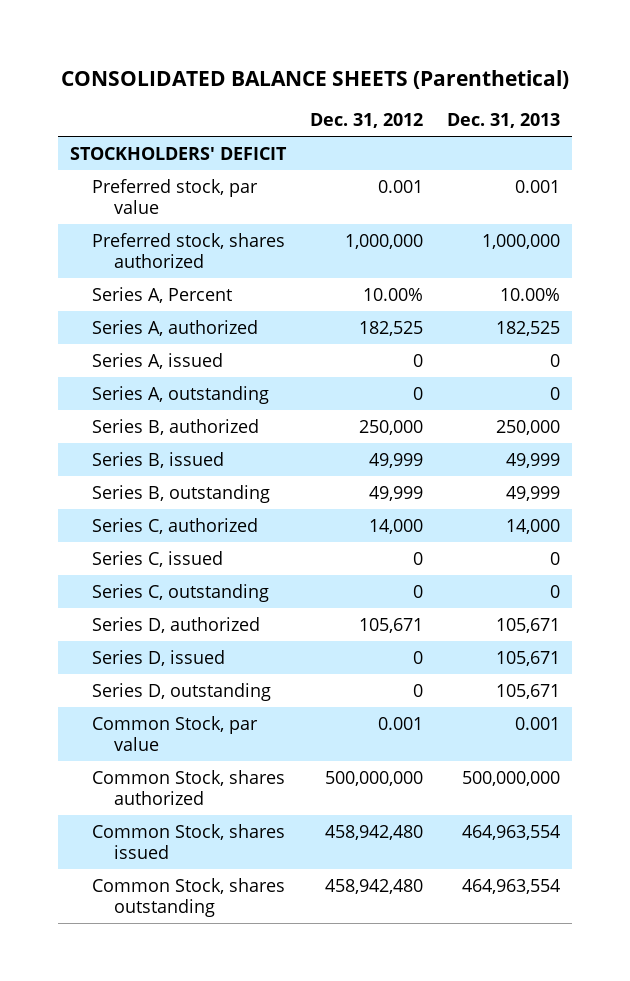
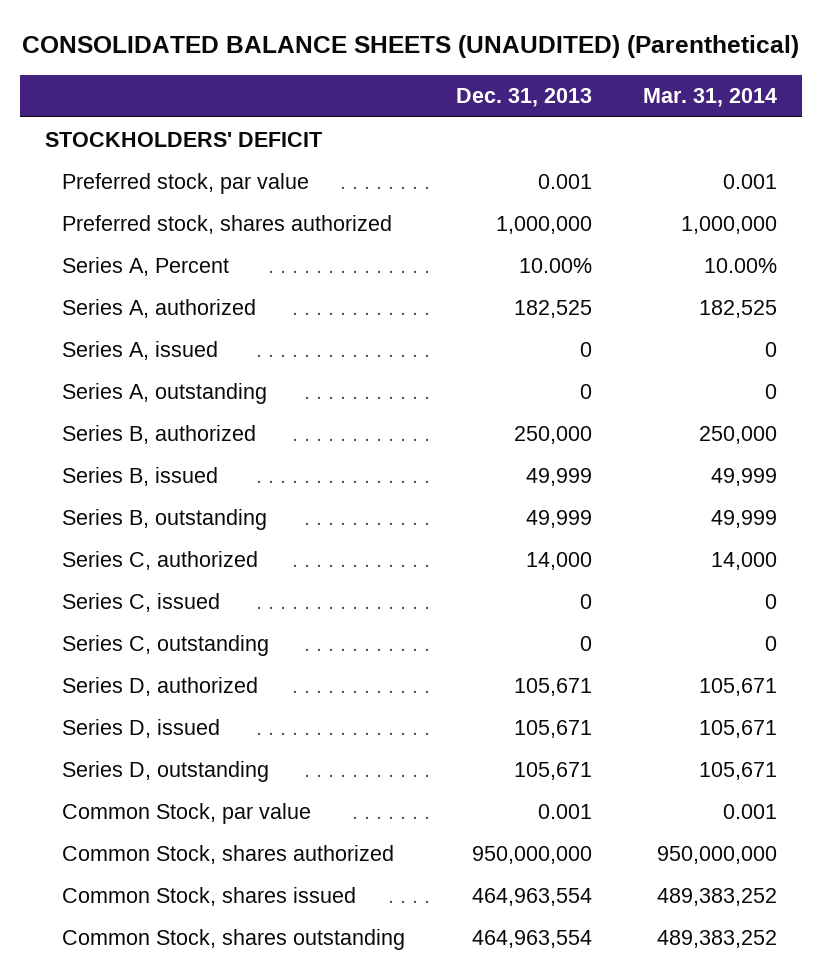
- CONSOLIDATED BALANCE SHEETS (Parenthetical)
+ CONSOLIDATED BALANCE SHEETS (UNAUDITED) (Parenthetical)
- | Dec. 31, 2012 | Dec. 31, 2013
+ | Dec. 31, 2013 | Mar. 31, 2014
- Common Stock, shares authorized | 500,000,000 | 500,000,000
+ Common Stock, shares authorized | 950,000,000 | 950,000,000

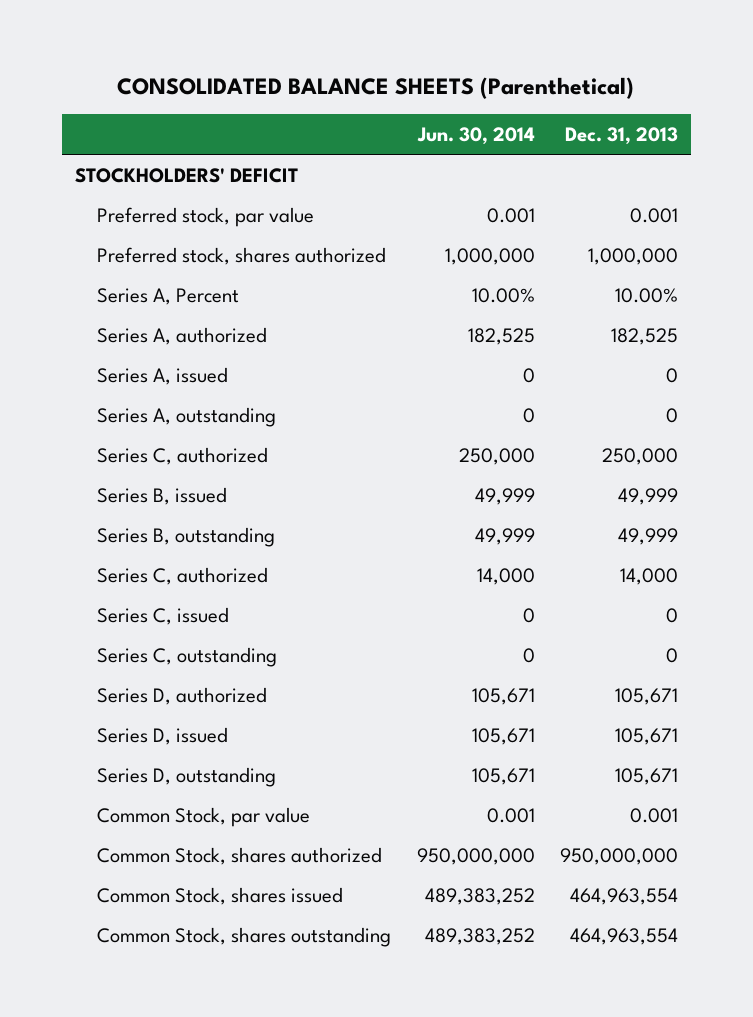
- CONSOLIDATED BALANCE SHEETS (UNAUDITED) (Parenthetical)
+ CONSOLIDATED BALANCE SHEETS (Parenthetical)
- | Dec. 31, 2013 | Mar. 31, 2014
+ | Jun. 30, 2014 | Dec. 31, 2013
- Series B, authorized | 250,000 | 250,000
+ Series C, authorized | 250,000 | 250,000

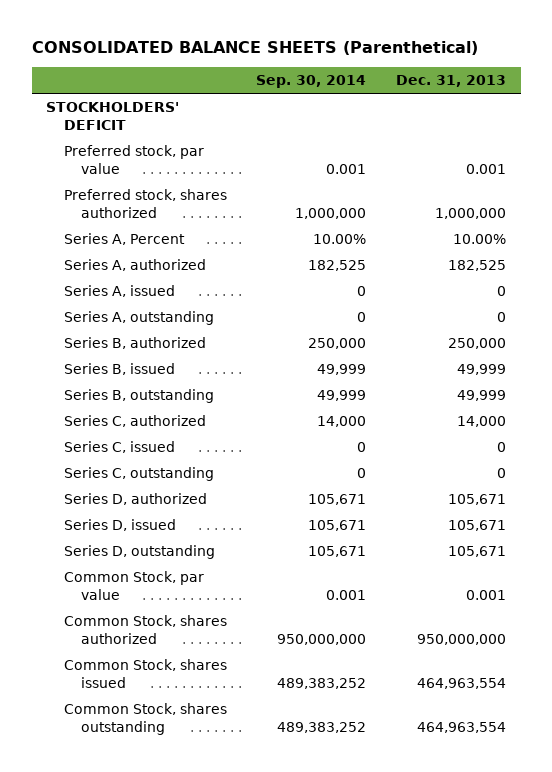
- | Jun. 30, 2014 | Dec. 31, 2013
+ | Sep. 30, 2014 | Dec. 31, 2013
- Series C, authorized | 250,000 | 250,000
+ Series B, authorized | 250,000 | 250,000

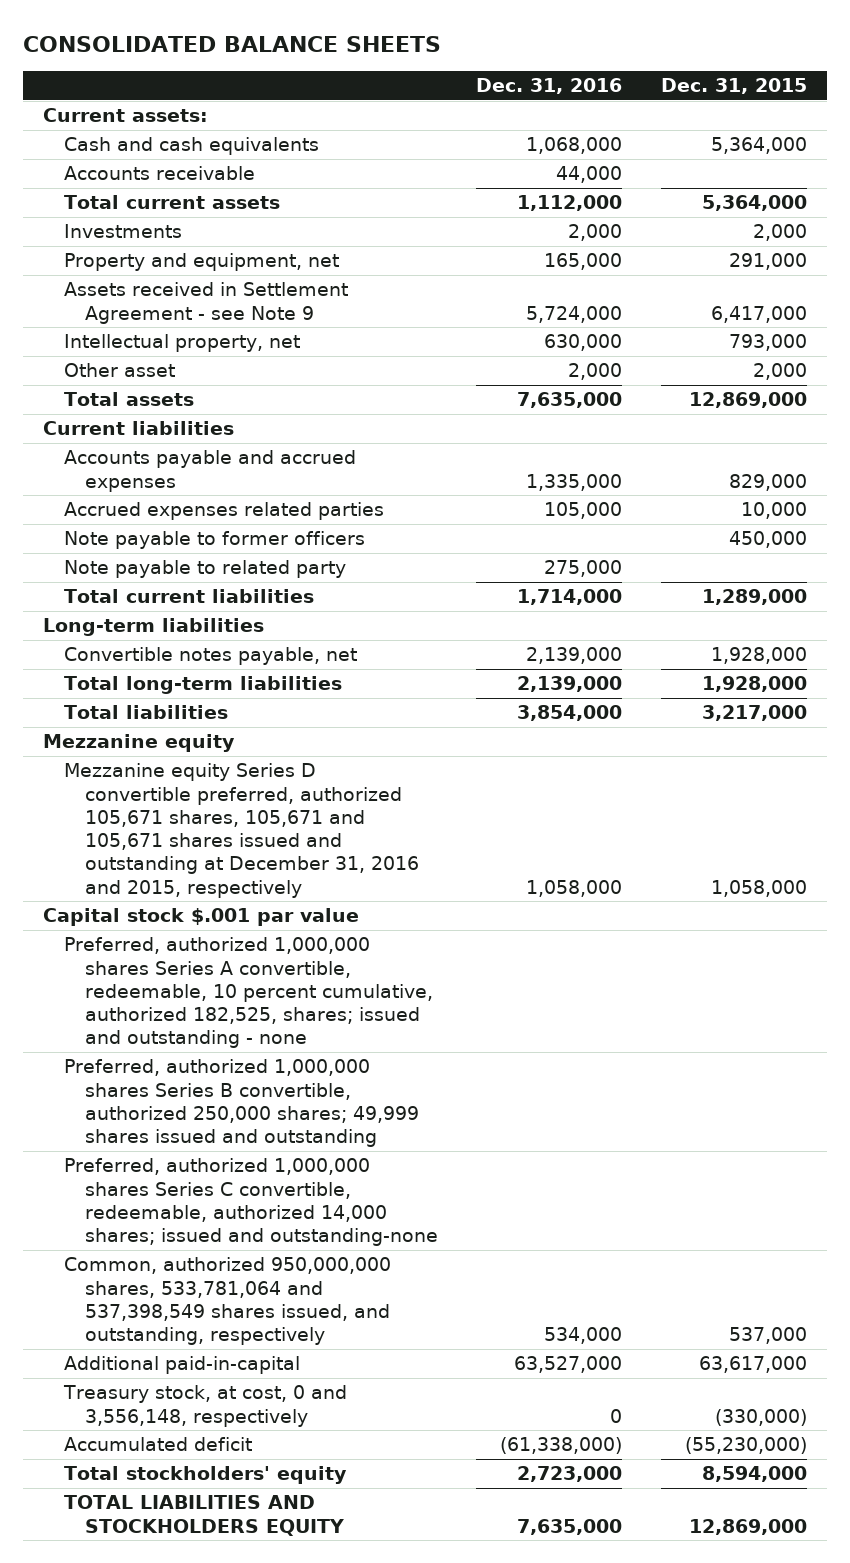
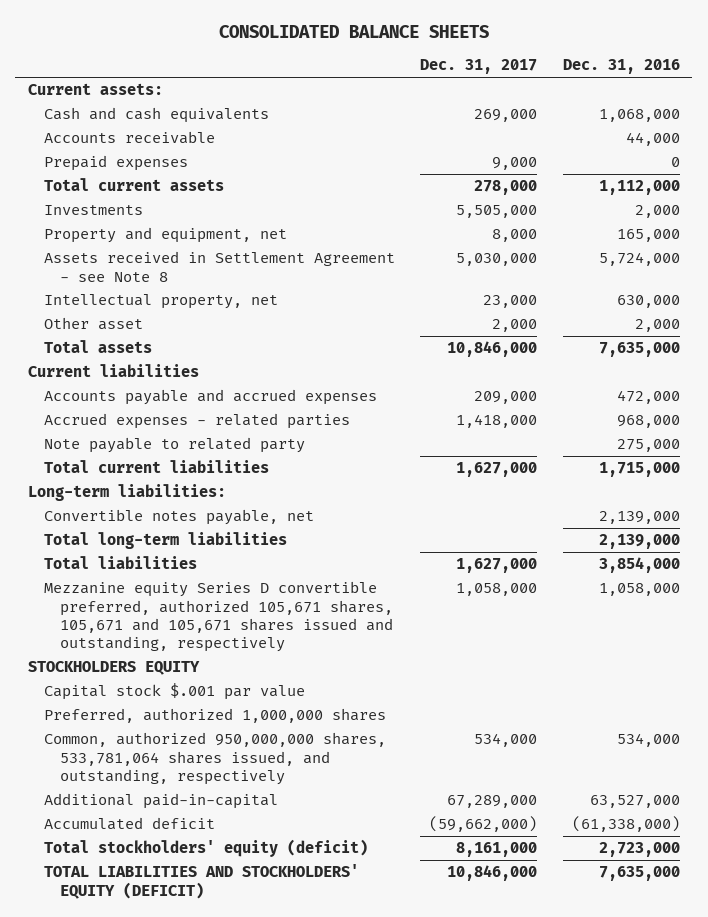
- | Dec. 31, 2016 | Dec. 31, 2015
+ | Dec. 31, 2017 | Dec. 31, 2016
+ Prepaid expenses | 9,000 | 0
- Assets received in Settlement Agreement - see Note 9 | 5,724,000 | 6,417,000
+ Assets received in Settlement Agreement - see Note 8 | 5,030,000 | 5,724,000
- Accounts payable and accrued expenses | 1,335,000 | 829,000
- Accrued expenses related parties | 105,000 | 10,000
- Note payable to former officers | | 450,000
+ Accounts payable and accrued expenses | 209,000 | 472,000
+ Accrued expenses - related parties | 1,418,000 | 968,000
- Total current liabilities | 1,714,000 | 1,289,000
- Long-term liabilities
+ Total current liabilities | 1,627,000 | 1,715,000
+ Long-term liabilities:
- Mezzanine equity
- Mezzanine equity Series D convertible preferred, authorized 105,671 shares, 105,671 and 105,671 shares issued and outstanding at December 31, 2016 and 2015, respectively | 1,058,000 | 1,058,000
+ Mezzanine equity Series D convertible preferred, authorized 105,671 shares, 105,671 and 105,671 shares issued and outstanding, respectively | 1,058,000 | 1,058,000
+ STOCKHOLDERS EQUITY
- Preferred, authorized 1,000,000 shares Series A convertible, redeemable, 10 percent cumulative, authorized 182,525, shares; issued and outstanding - none
- Preferred, authorized 1,000,000 shares Series B convertible, authorized 250,000 shares; 49,999 shares issued and outstanding
- Preferred, authorized 1,000,000 shares Series C convertible, redeemable, authorized 14,000 shares; issued and outstanding-none
- Common, authorized 950,000,000 shares, 533,781,064 and 537,398,549 shares issued, and outstanding, respectively | 534,000 | 537,000
+ Preferred, authorized 1,000,000 shares
+ Common, authorized 950,000,000 shares, 533,781,064 shares issued, and outstanding, respectively | 534,000 | 534,000
- Treasury stock, at cost, 0 and 3,556,148, respectively | 0 | (330,000)
- Total stockholders' equity | 2,723,000 | 8,594,000
- TOTAL LIABILITIES AND STOCKHOLDERS EQUITY | 7,635,000 | 12,869,000
+ Total stockholders' equity (deficit) | 8,161,000 | 2,723,000
+ TOTAL LIABILITIES AND STOCKHOLDERS' EQUITY (DEFICIT) | 10,846,000 | 7,635,000

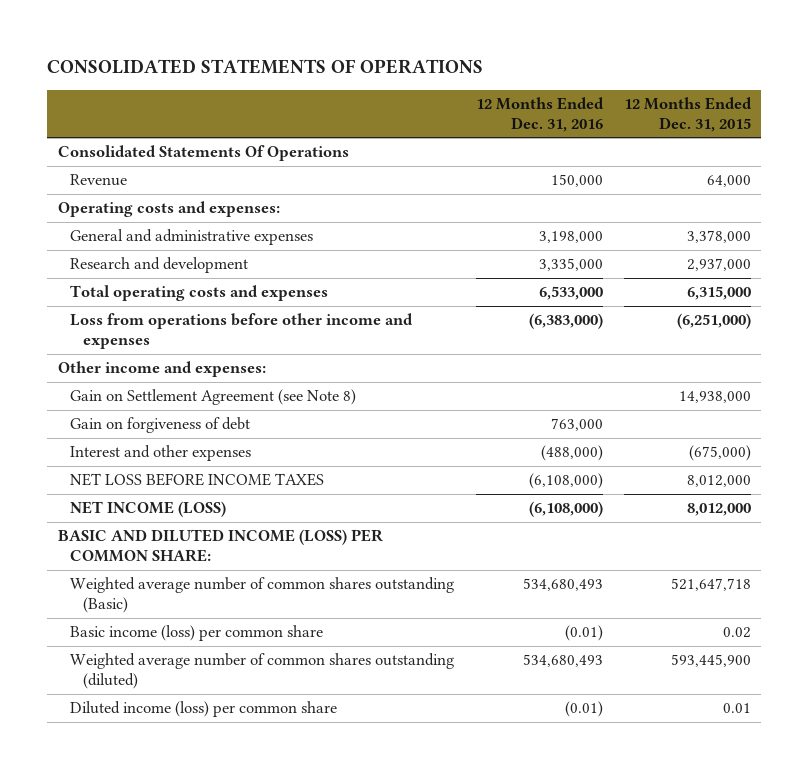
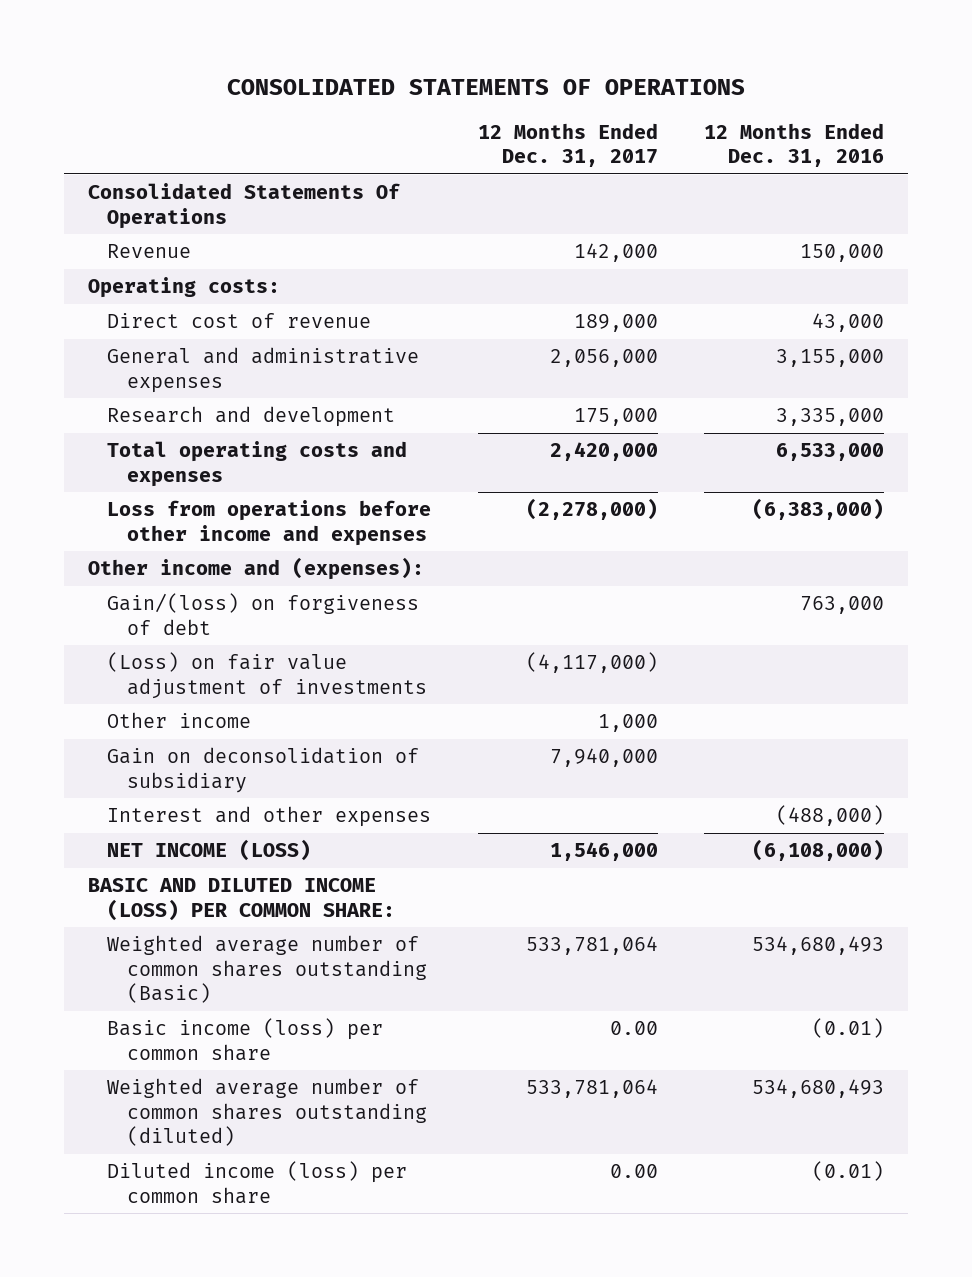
- | 12 Months Ended Dec. 31, 2016 | 12 Months Ended Dec. 31, 2015
+ | 12 Months Ended Dec. 31, 2017 | 12 Months Ended Dec. 31, 2016
- Operating costs and expenses:
- General and administrative expenses | 3,198,000 | 3,378,000
+ Operating costs:
+ Direct cost of revenue | 189,000 | 43,000
+ General and administrative expenses | 2,056,000 | 3,155,000
- Other income and expenses:
- Gain on Settlement Agreement (see Note 8) | | 14,938,000
- Gain on forgiveness of debt | 763,000 |
+ Other income and (expenses):
+ Gain/(loss) on forgiveness of debt | | 763,000
+ (Loss) on fair value adjustment of investments | (4,117,000) |
+ Other income | 1,000 |
+ Gain on deconsolidation of subsidiary | 7,940,000 |
- NET LOSS BEFORE INCOME TAXES | (6,108,000) | 8,012,000

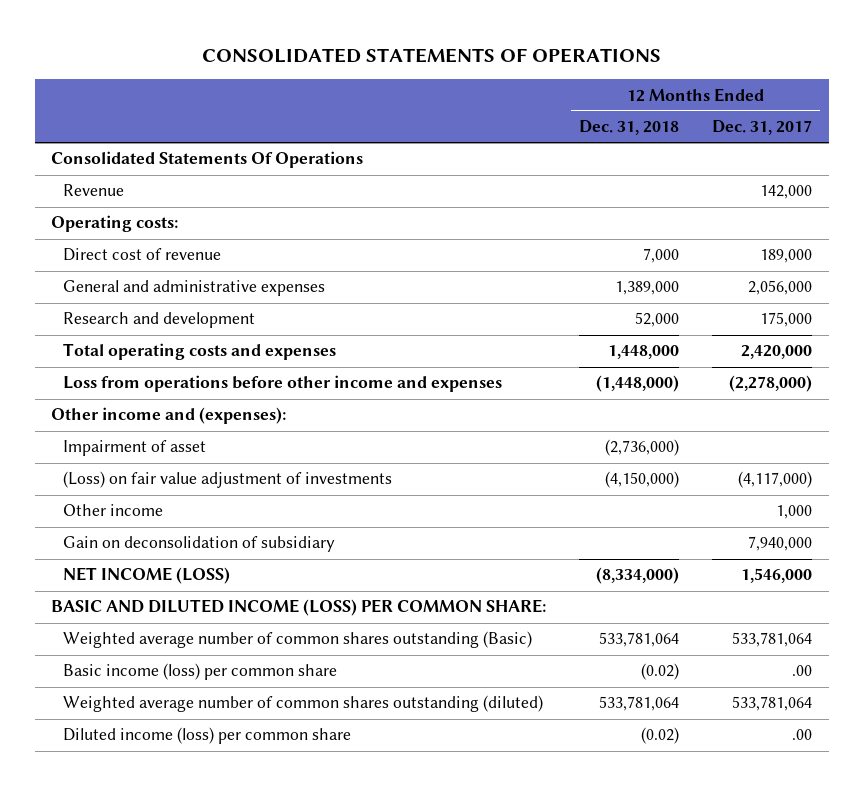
- | 12 Months Ended Dec. 31, 2017 | 12 Months Ended Dec. 31, 2016
+ | 12 Months Ended Dec. 31, 2018 | 12 Months Ended Dec. 31, 2017
- Gain/(loss) on forgiveness of debt | | 763,000
+ Impairment of asset | (2,736,000) |
- Interest and other expenses | | (488,000)
- Basic income (loss) per common share | 0.00 | (0.01)
+ Basic income (loss) per common share | (0.02) | .00
- Diluted income (loss) per common share | 0.00 | (0.01)
+ Diluted income (loss) per common share | (0.02) | .00

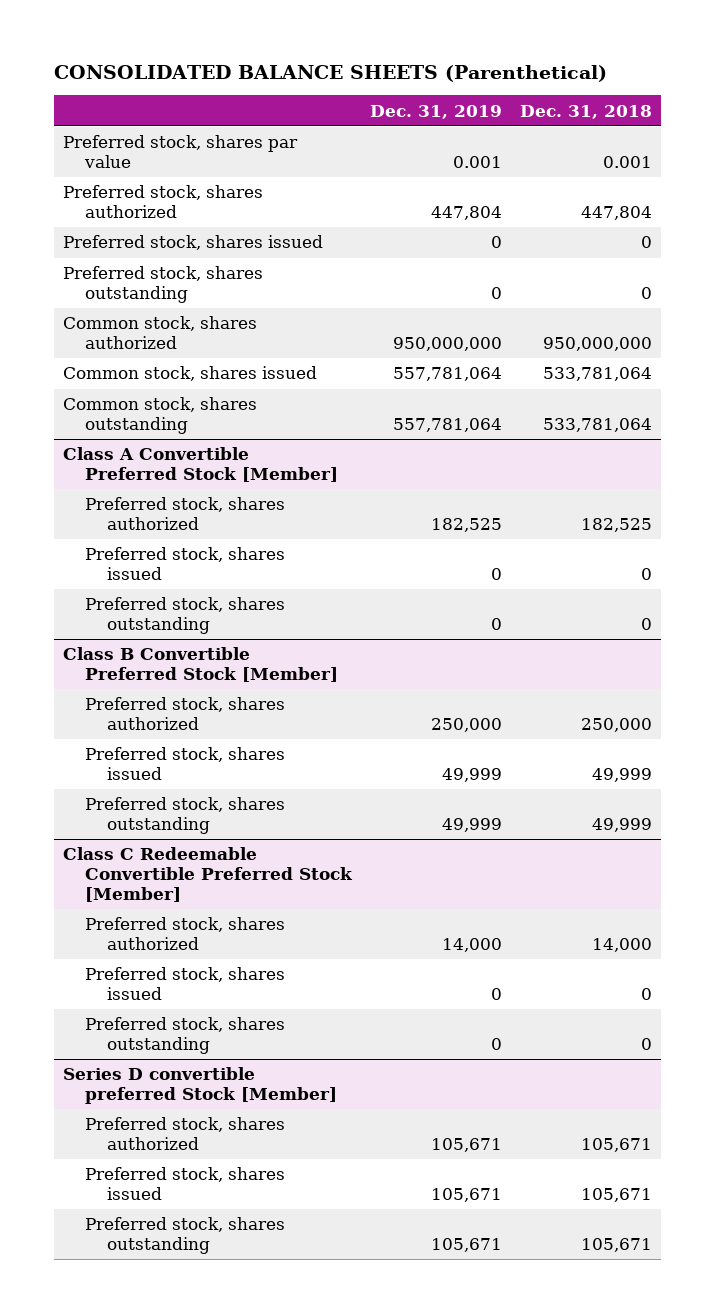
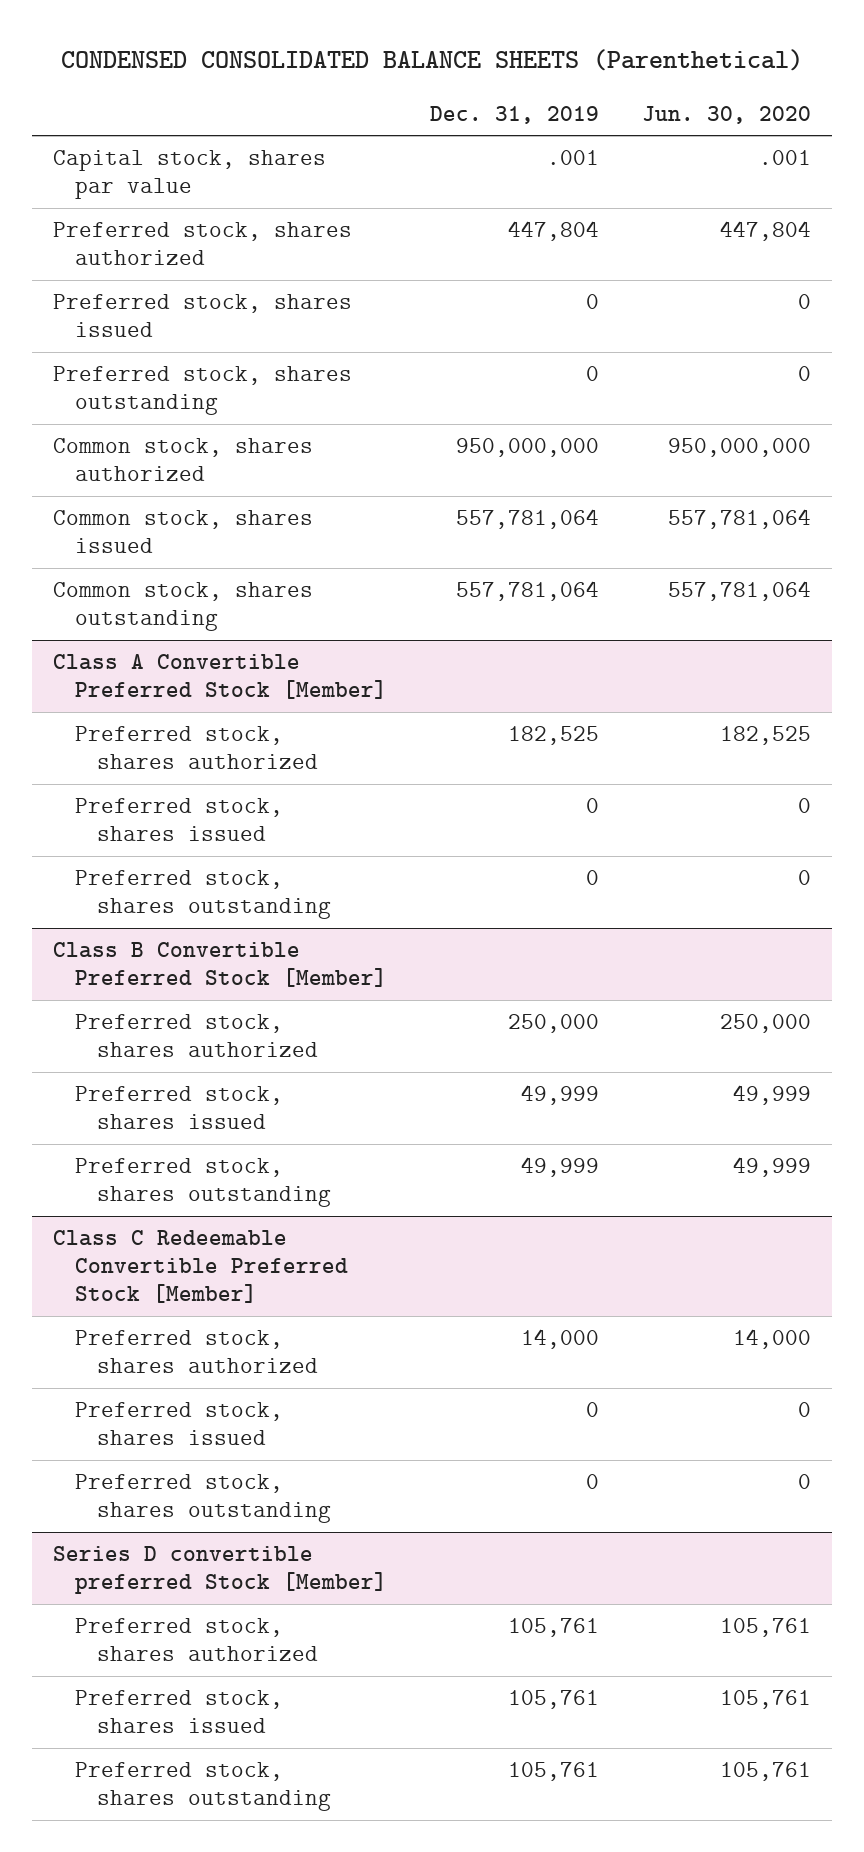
- CONSOLIDATED BALANCE SHEETS (Parenthetical)
+ CONDENSED CONSOLIDATED BALANCE SHEETS (Parenthetical)
- | Dec. 31, 2019 | Dec. 31, 2018
+ | Dec. 31, 2019 | Jun. 30, 2020
- Preferred stock, shares par value | 0.001 | 0.001
+ Capital stock, shares par value | .001 | .001
@ Series D convertible preferred Stock [Member]
- Preferred stock, shares authorized | 105,671 | 105,671
- Preferred stock, shares issued | 105,671 | 105,671
- Preferred stock, shares outstanding | 105,671 | 105,671
+ Preferred stock, shares authorized | 105,761 | 105,761
+ Preferred stock, shares issued | 105,761 | 105,761
+ Preferred stock, shares outstanding | 105,761 | 105,761

